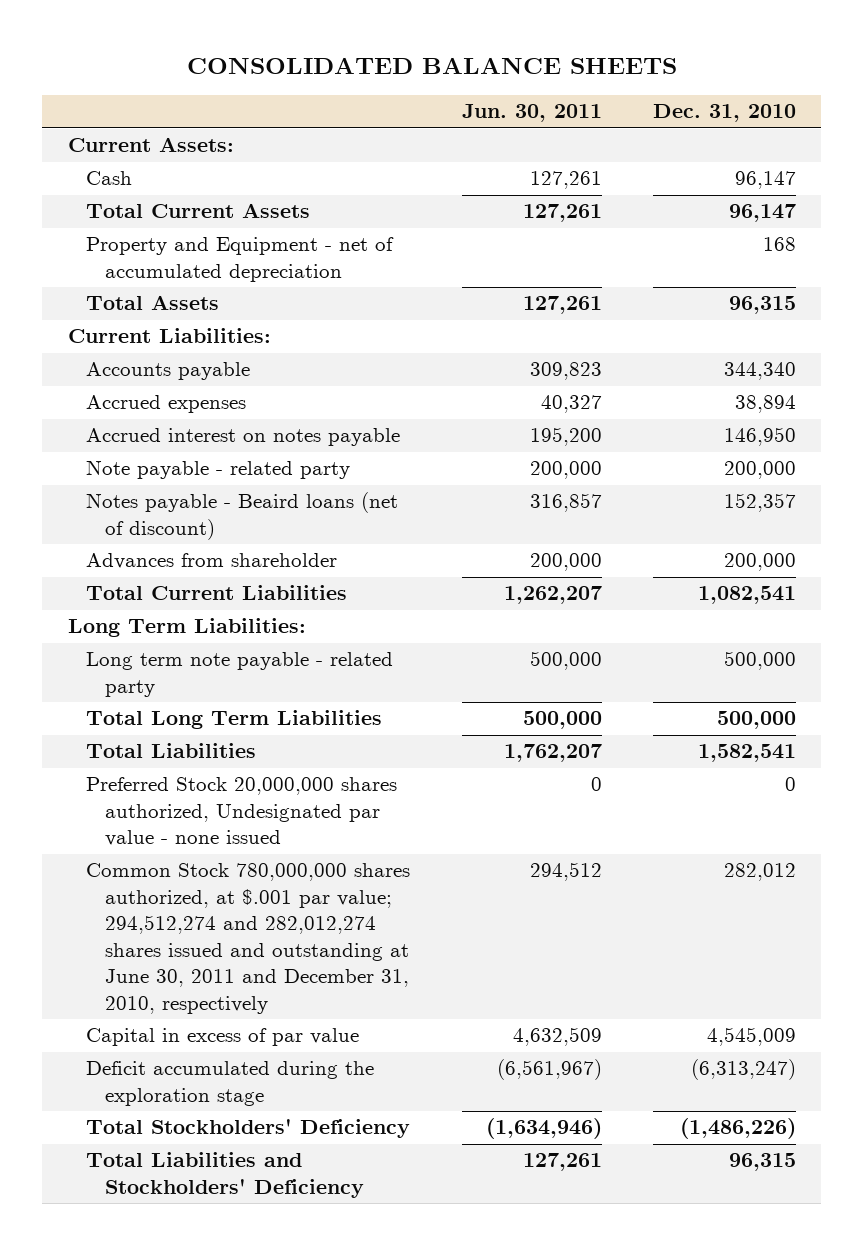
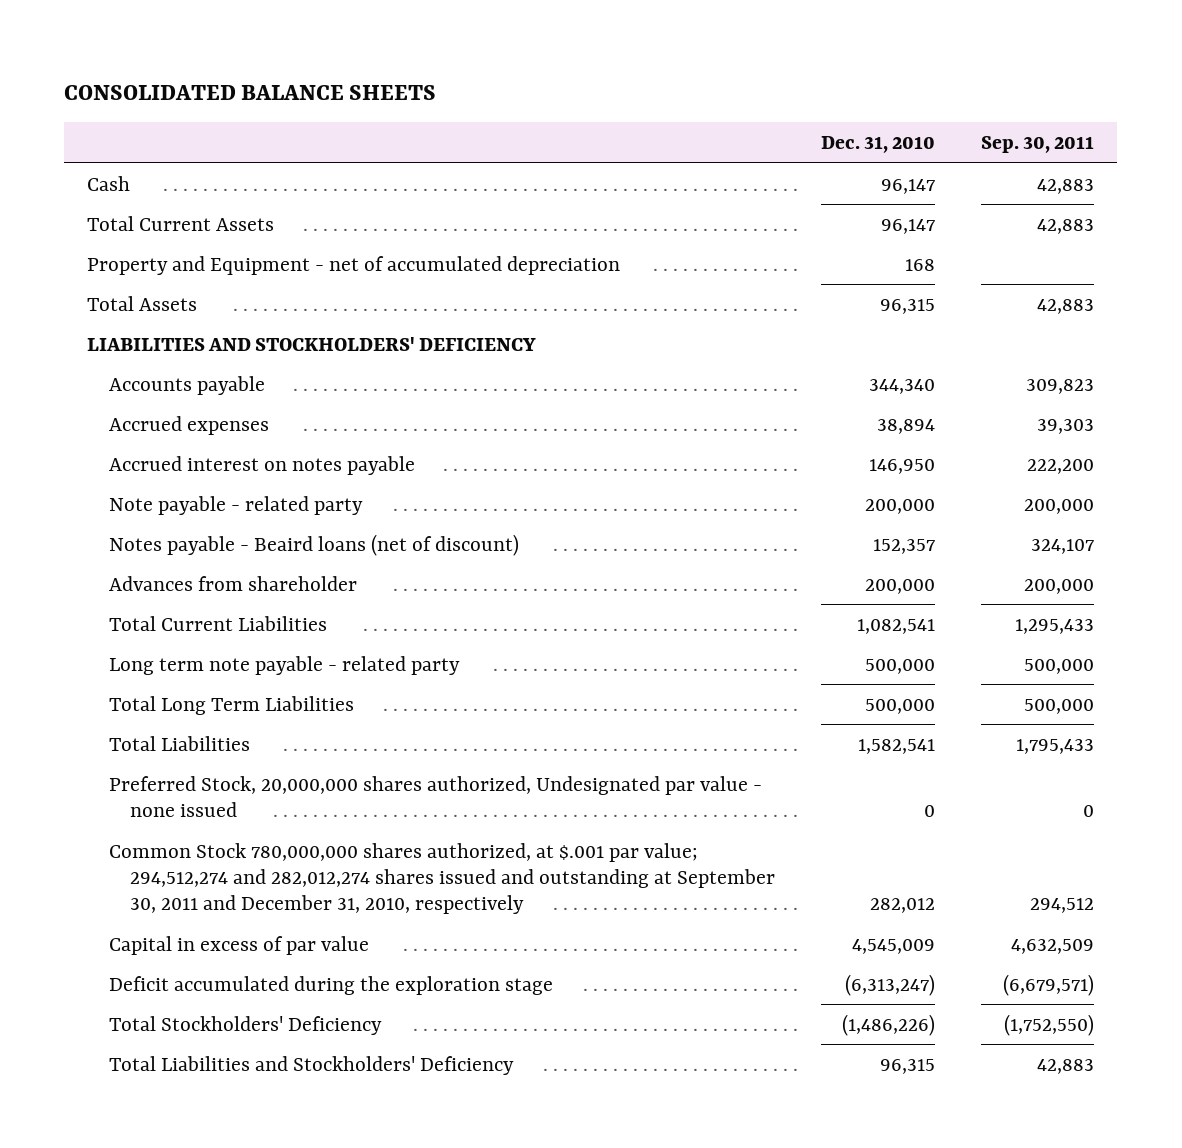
- | Jun. 30, 2011 | Dec. 31, 2010
+ | Dec. 31, 2010 | Sep. 30, 2011
- Current Assets:
- Current Liabilities:
+ LIABILITIES AND STOCKHOLDERS' DEFICIENCY
- Long Term Liabilities:
- Preferred Stock 20,000,000 shares authorized, Undesignated par value - none issued | 0 | 0
- Common Stock 780,000,000 shares authorized, at $.001 par value; 294,512,274 and 282,012,274 shares issued and outstanding at June 30, 2011 and December 31, 2010, respectively | 294,512 | 282,012
+ Preferred Stock, 20,000,000 shares authorized, Undesignated par value - none issued | 0 | 0
+ Common Stock 780,000,000 shares authorized, at $.001 par value; 294,512,274 and 282,012,274 shares issued and outstanding at September 30, 2011 and December 31, 2010, respectively | 282,012 | 294,512

